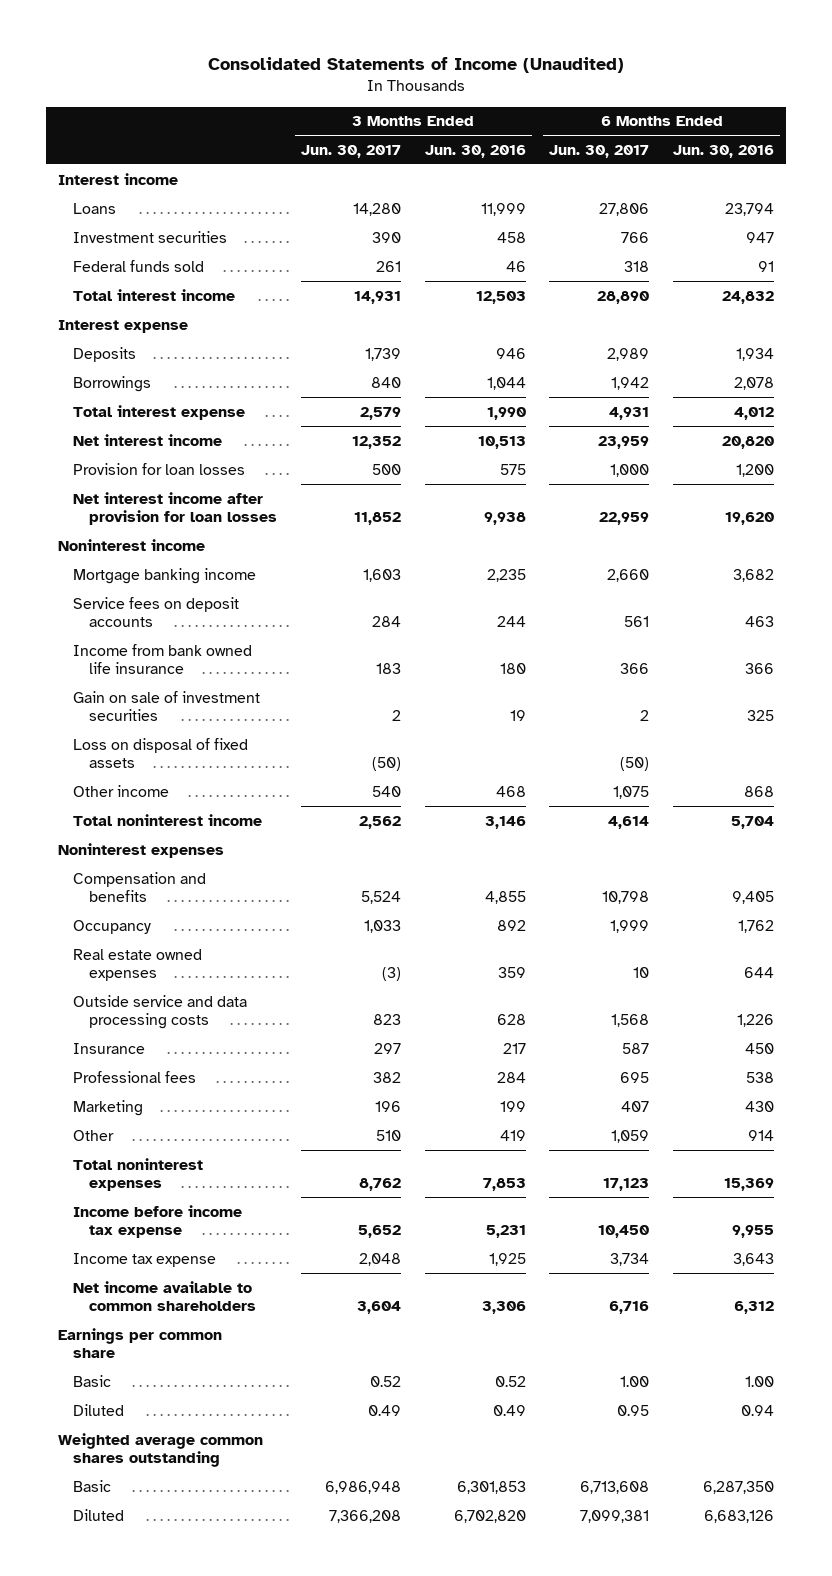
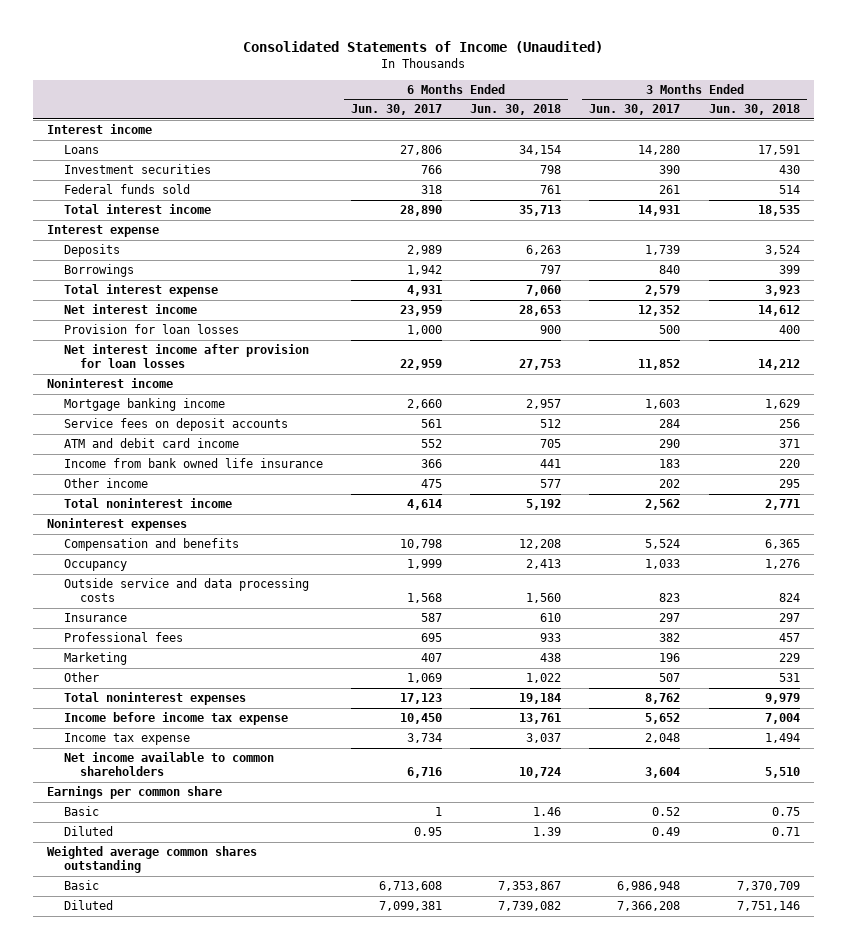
- | 3 Months Ended Jun. 30, 2017 | 3 Months Ended Jun. 30, 2016 | 6 Months Ended Jun. 30, 2017 | 6 Months Ended Jun. 30, 2016
+ | 6 Months Ended Jun. 30, 2017 | 6 Months Ended Jun. 30, 2018 | 3 Months Ended Jun. 30, 2017 | 3 Months Ended Jun. 30, 2018
+ ATM and debit card income | 552 | 705 | 290 | 371
- Gain on sale of investment securities | 2 | 19 | 2 | 325
- Loss on disposal of fixed assets | (50) | | (50) |
- Other income | 540 | 468 | 1,075 | 868
+ Other income | 475 | 577 | 202 | 295
- Real estate owned expenses | (3) | 359 | 10 | 644
- Other | 510 | 419 | 1,059 | 914
+ Other | 1,069 | 1,022 | 507 | 531
- Basic | 0.52 | 0.52 | 1.00 | 1.00
+ Basic | 1 | 1.46 | 0.52 | 0.75

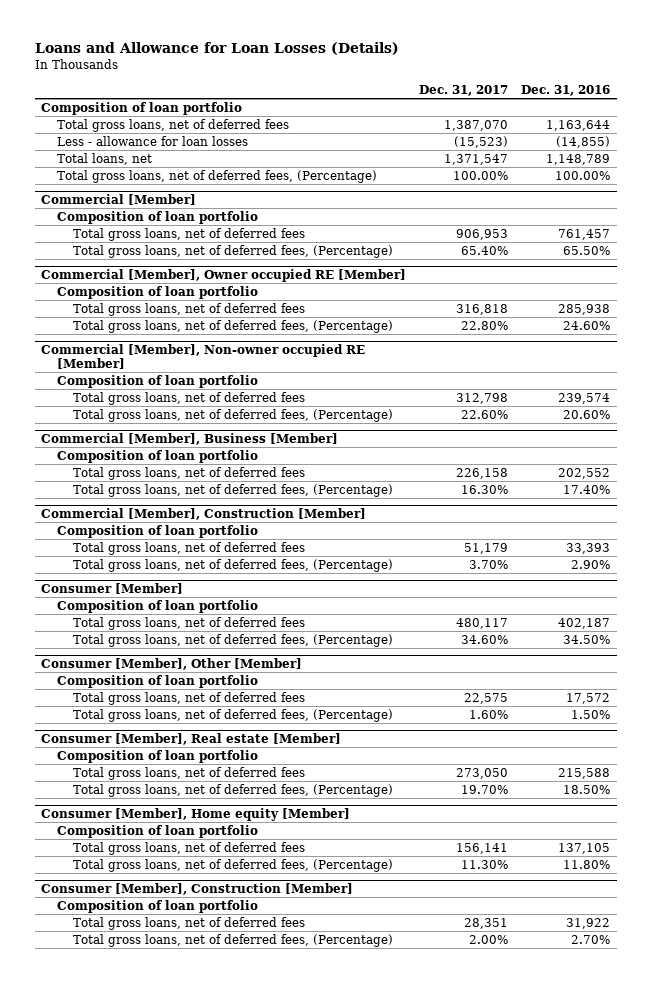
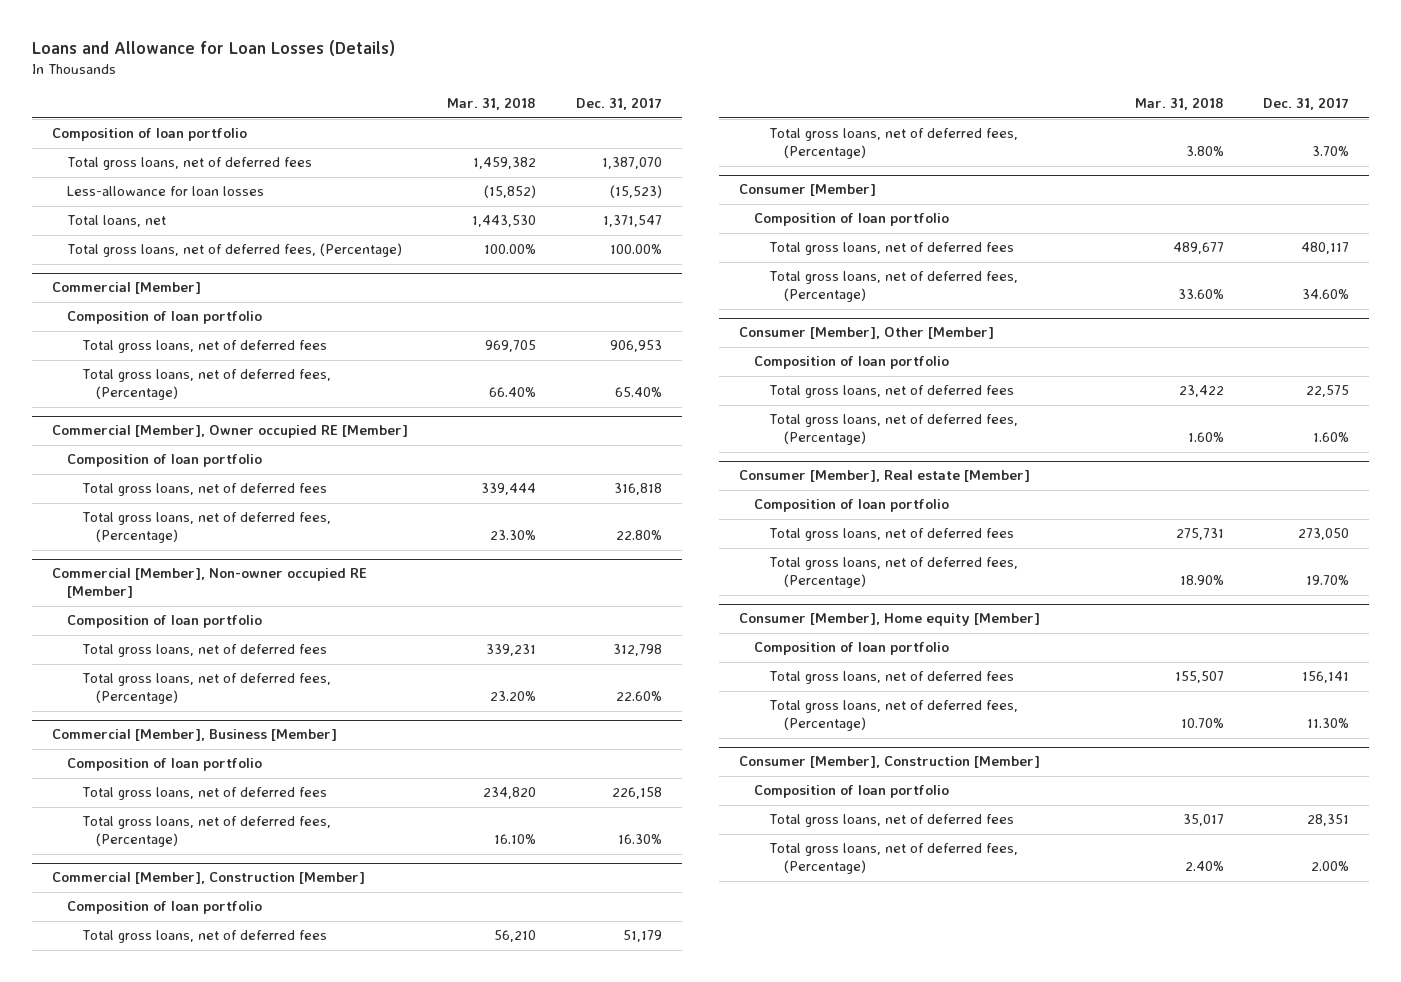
- | Dec. 31, 2017 | Dec. 31, 2016
+ | Mar. 31, 2018 | Dec. 31, 2017
- Less - allowance for loan losses | (15,523) | (14,855)
+ Less-allowance for loan losses | (15,852) | (15,523)

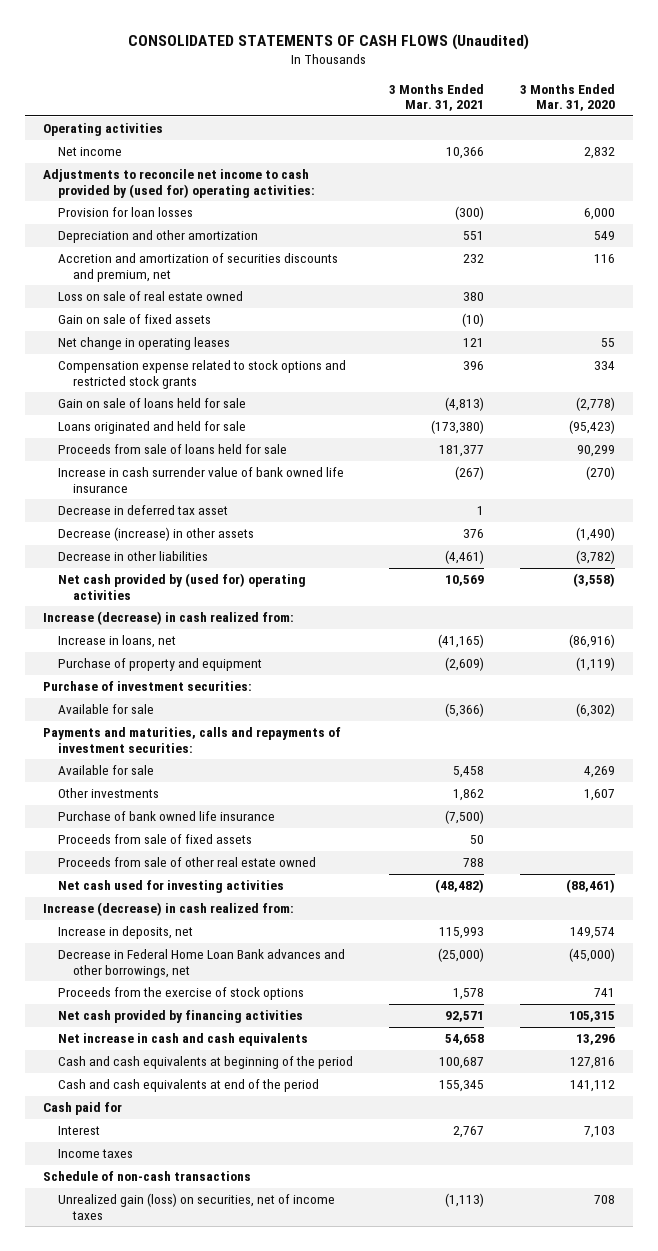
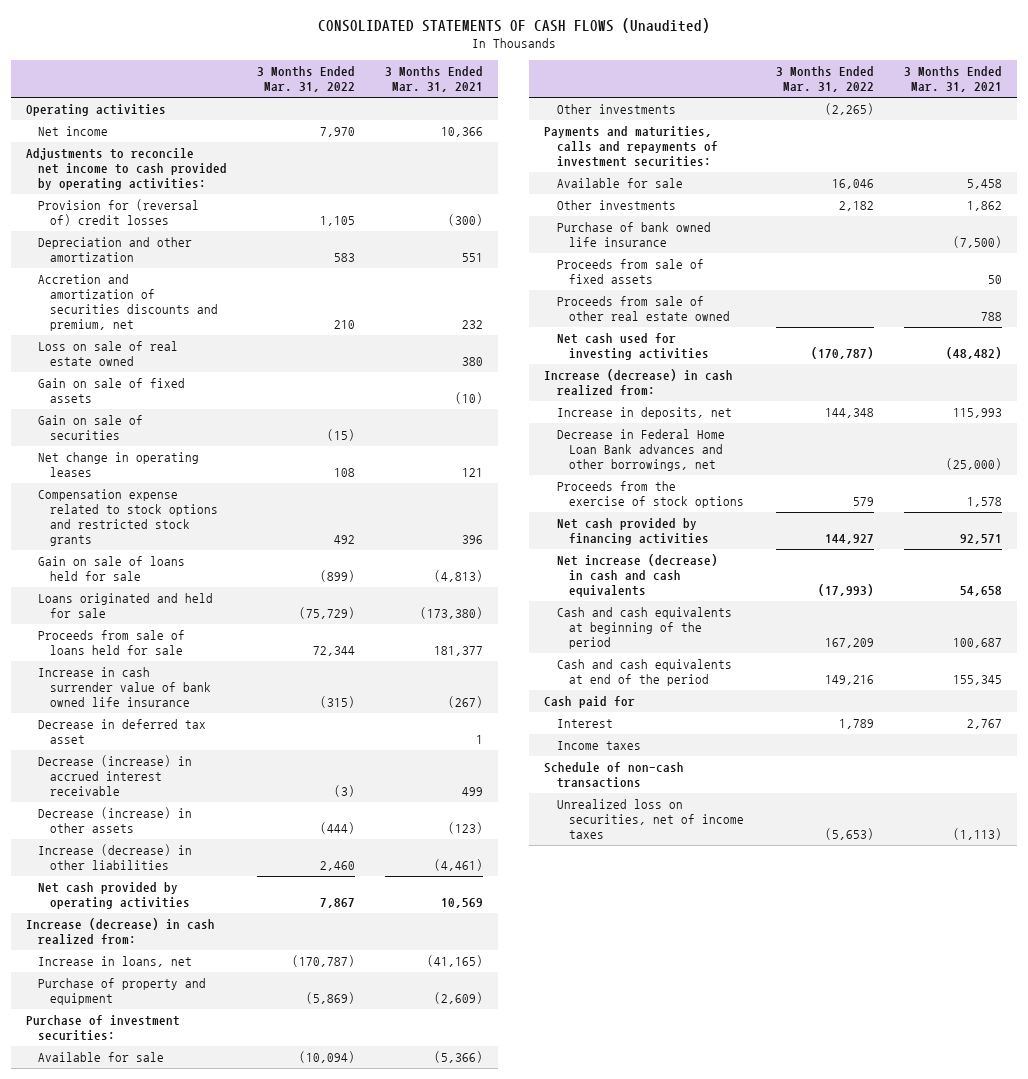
- | 3 Months Ended Mar. 31, 2021 | 3 Months Ended Mar. 31, 2020
+ | 3 Months Ended Mar. 31, 2022 | 3 Months Ended Mar. 31, 2021
- Adjustments to reconcile net income to cash provided by (used for) operating activities:
- Provision for loan losses | (300) | 6,000
+ Adjustments to reconcile net income to cash provided by operating activities:
+ Provision for (reversal of) credit losses | 1,105 | (300)
+ Gain on sale of securities | (15) |
- Decrease (increase) in other assets | 376 | (1,490)
- Decrease in other liabilities | (4,461) | (3,782)
- Net cash provided by (used for) operating activities | 10,569 | (3,558)
+ Decrease (increase) in accrued interest receivable | (3) | 499
+ Decrease (increase) in other assets | (444) | (123)
+ Increase (decrease) in other liabilities | 2,460 | (4,461)
+ Net cash provided by operating activities | 7,867 | 10,569
+ Other investments | (2,265) |
- Net increase in cash and cash equivalents | 54,658 | 13,296
+ Net increase (decrease) in cash and cash equivalents | (17,993) | 54,658
- Unrealized gain (loss) on securities, net of income taxes | (1,113) | 708
+ Unrealized loss on securities, net of income taxes | (5,653) | (1,113)

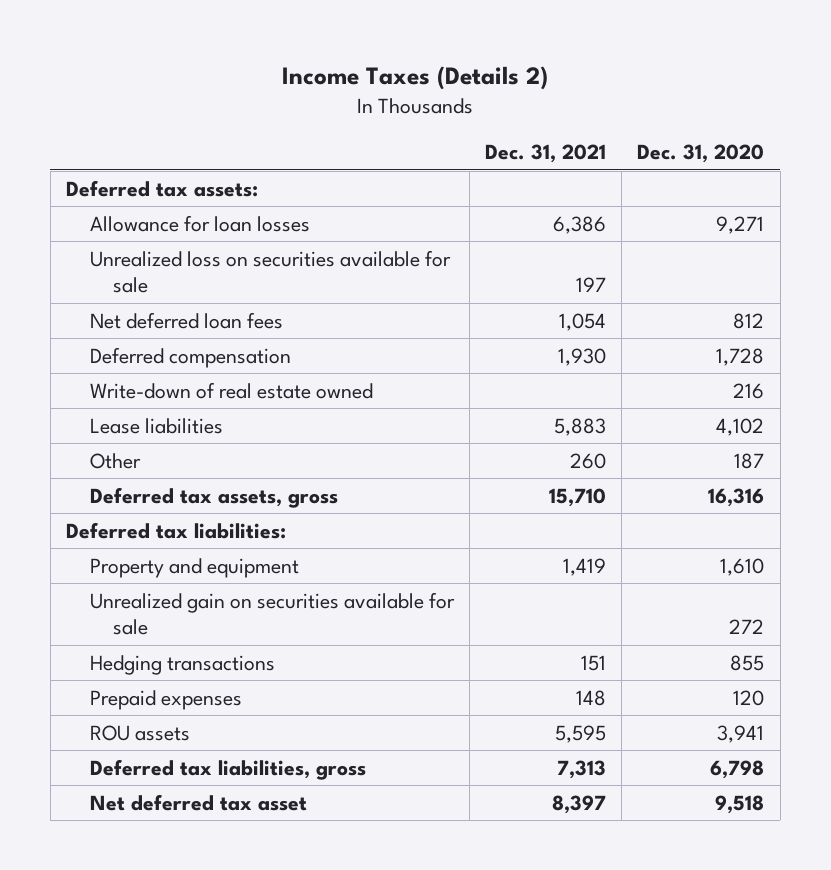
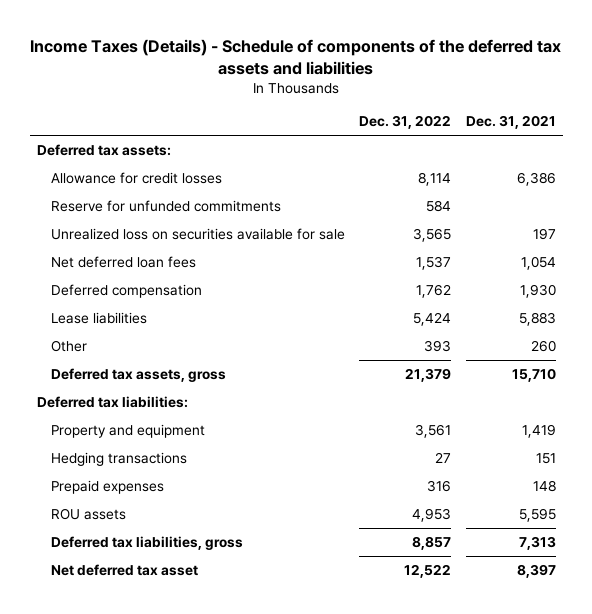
- Income Taxes (Details 2)
+ Income Taxes (Details) - Schedule of components of the deferred tax assets and liabilities
- | Dec. 31, 2021 | Dec. 31, 2020
+ | Dec. 31, 2022 | Dec. 31, 2021
- Allowance for loan losses | 6,386 | 9,271
+ Allowance for credit losses | 8,114 | 6,386
+ Reserve for unfunded commitments | 584 |
- Write-down of real estate owned | | 216
- Unrealized gain on securities available for sale | | 272

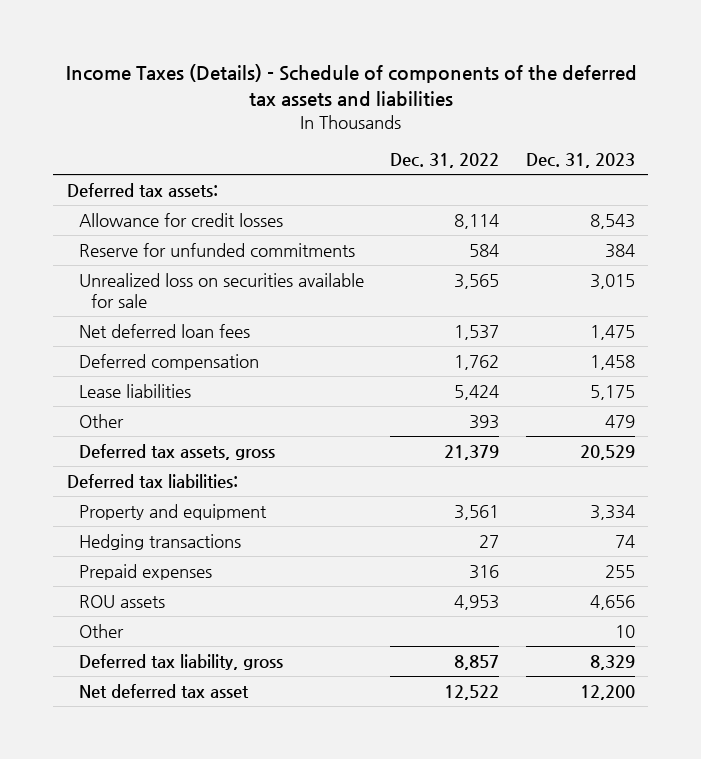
- | Dec. 31, 2022 | Dec. 31, 2021
+ | Dec. 31, 2022 | Dec. 31, 2023
- Deferred tax liabilities, gross | 8,857 | 7,313
+ Other | | 10
+ Deferred tax liability, gross | 8,857 | 8,329

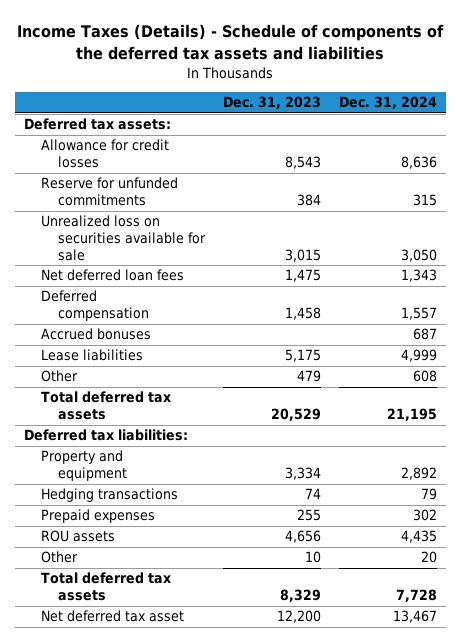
- | Dec. 31, 2022 | Dec. 31, 2023
+ | Dec. 31, 2023 | Dec. 31, 2024
+ Accrued bonuses | | 687
- Deferred tax assets, gross | 21,379 | 20,529
+ Total deferred tax assets | 20,529 | 21,195
- Deferred tax liability, gross | 8,857 | 8,329
+ Total deferred tax assets | 8,329 | 7,728

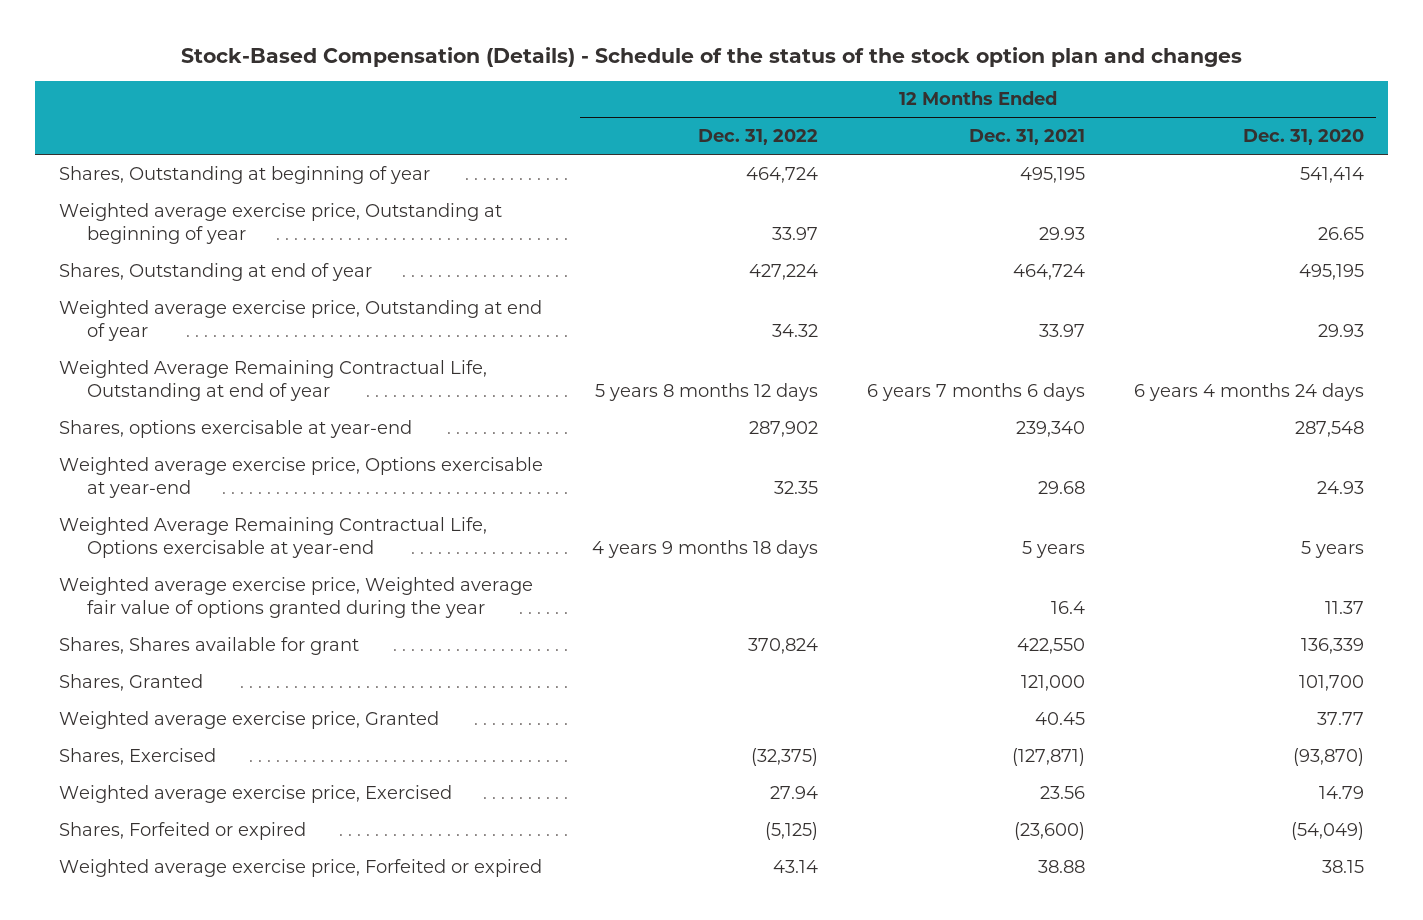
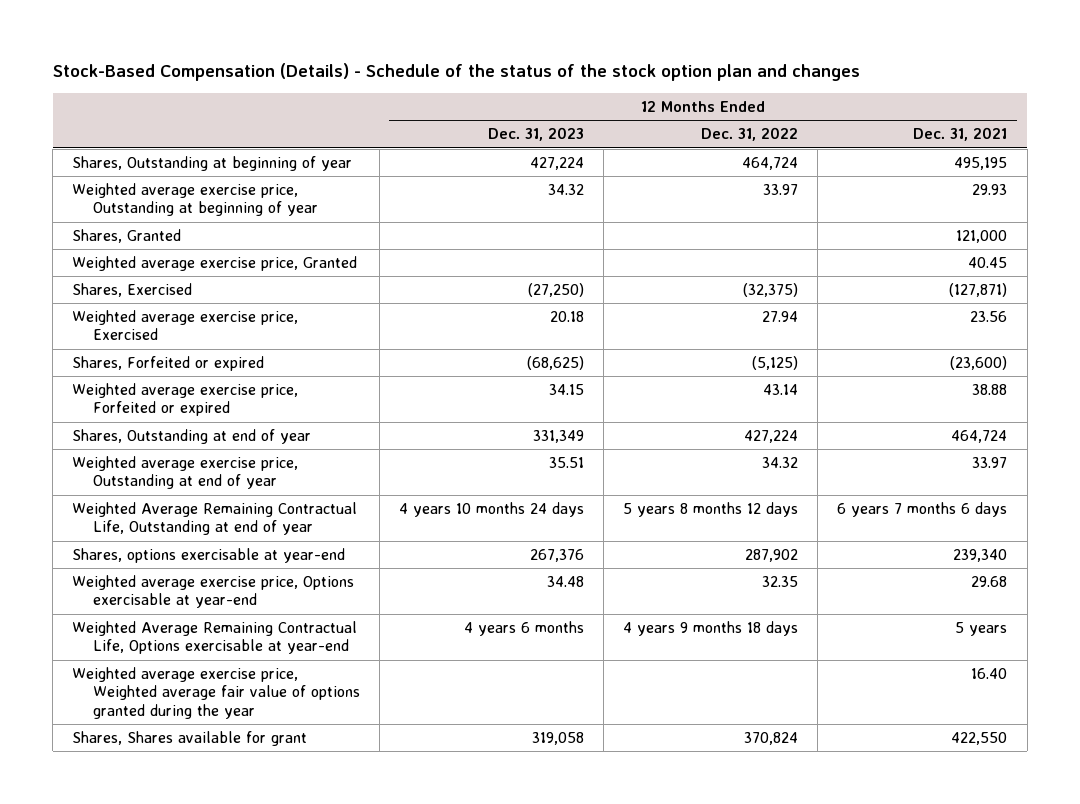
- | 12 Months Ended Dec. 31, 2022 | 12 Months Ended Dec. 31, 2021 | 12 Months Ended Dec. 31, 2020
+ | 12 Months Ended Dec. 31, 2023 | 12 Months Ended Dec. 31, 2022 | 12 Months Ended Dec. 31, 2021
moved up: Shares, Granted | | | 121,000
moved up: Weighted average exercise price, Granted | | | 40.45
moved up: Shares, Exercised | (27,250) | (32,375) | (127,871)
moved up: Weighted average exercise price, Exercised | 20.18 | 27.94 | 23.56
moved up: Shares, Forfeited or expired | (68,625) | (5,125) | (23,600)
moved up: Weighted average exercise price, Forfeited or expired | 34.15 | 43.14 | 38.88
- Weighted average exercise price, Weighted average fair value of options granted during the year | | 16.4 | 11.37
+ Weighted average exercise price, Weighted average fair value of options granted during the year | | | 16.40

